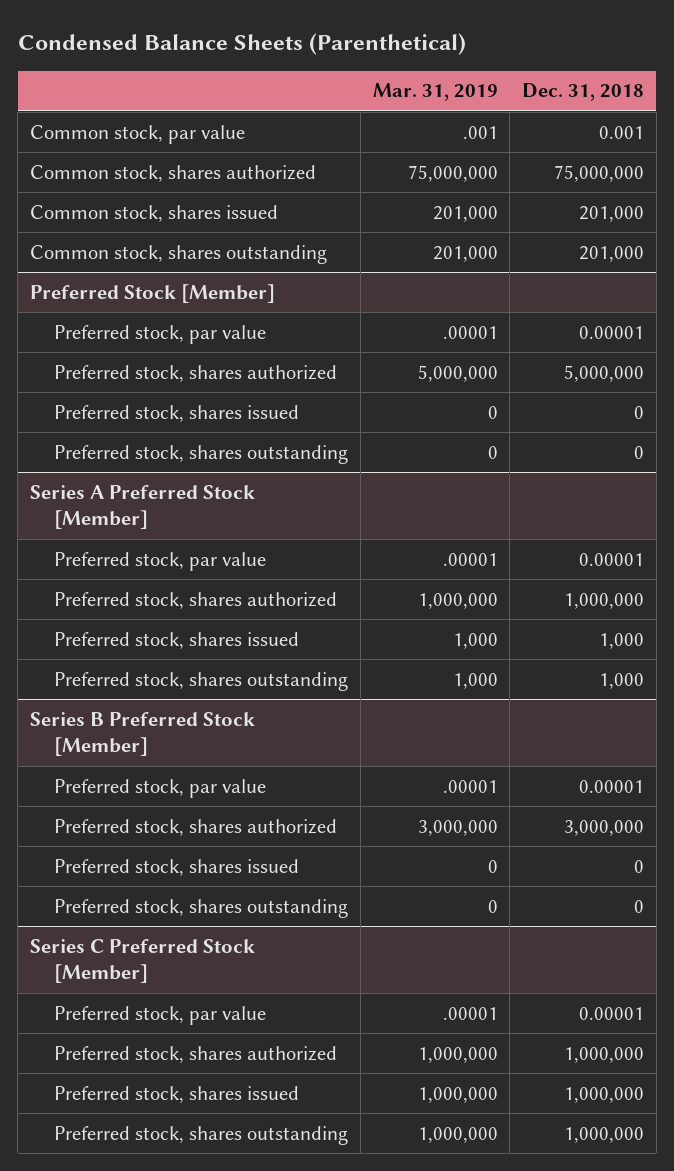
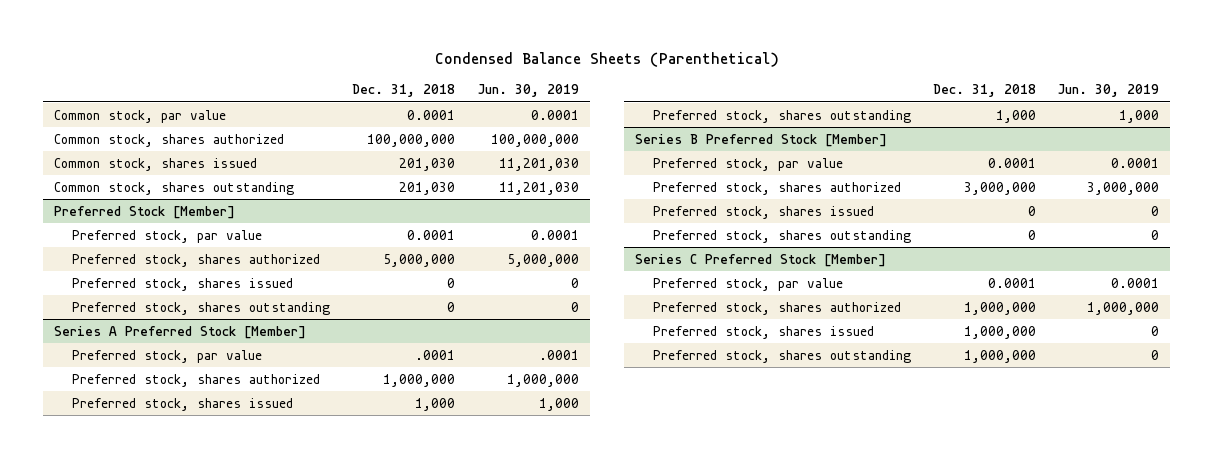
- | Mar. 31, 2019 | Dec. 31, 2018
+ | Dec. 31, 2018 | Jun. 30, 2019
- Common stock, par value | .001 | 0.001
- Common stock, shares authorized | 75,000,000 | 75,000,000
- Common stock, shares issued | 201,000 | 201,000
- Common stock, shares outstanding | 201,000 | 201,000
+ Common stock, par value | 0.0001 | 0.0001
+ Common stock, shares authorized | 100,000,000 | 100,000,000
+ Common stock, shares issued | 201,030 | 11,201,030
+ Common stock, shares outstanding | 201,030 | 11,201,030
@ Preferred Stock [Member]
- Preferred stock, par value | .00001 | 0.00001
+ Preferred stock, par value | 0.0001 | 0.0001
@ Series A Preferred Stock [Member]
- Preferred stock, par value | .00001 | 0.00001
+ Preferred stock, par value | .0001 | .0001
@ Series B Preferred Stock [Member]
- Preferred stock, par value | .00001 | 0.00001
+ Preferred stock, par value | 0.0001 | 0.0001
@ Series C Preferred Stock [Member]
- Preferred stock, par value | .00001 | 0.00001
+ Preferred stock, par value | 0.0001 | 0.0001

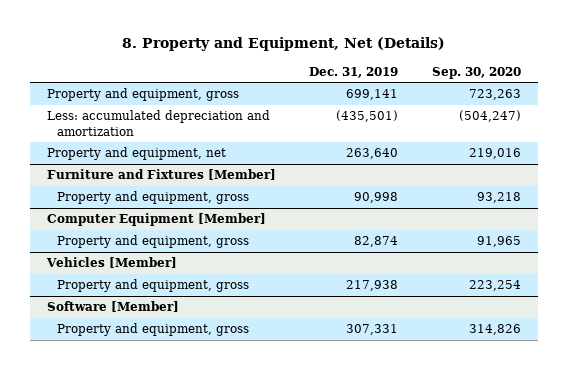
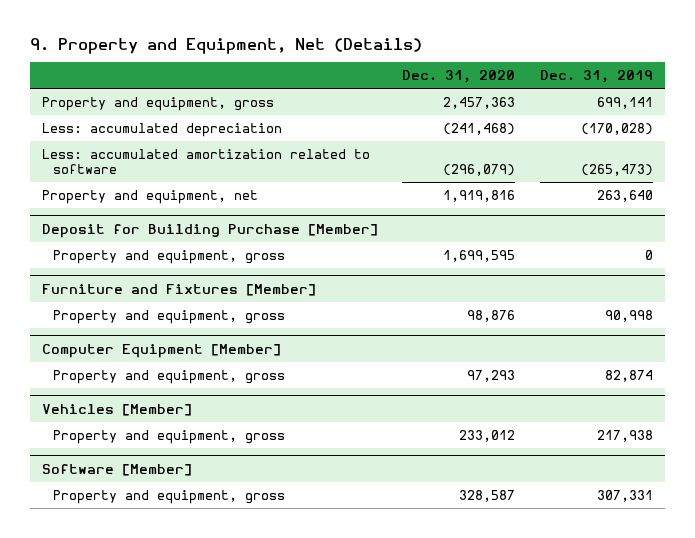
- 8. Property and Equipment, Net (Details)
+ 9. Property and Equipment, Net (Details)
- | Dec. 31, 2019 | Sep. 30, 2020
+ | Dec. 31, 2020 | Dec. 31, 2019
- Less: accumulated depreciation and amortization | (435,501) | (504,247)
+ Less: accumulated depreciation | (241,468) | (170,028)
+ Less: accumulated amortization related to software | (296,079) | (265,473)
+ Deposit for Building Purchase [Member]
+ Property and equipment, gross | 1,699,595 | 0

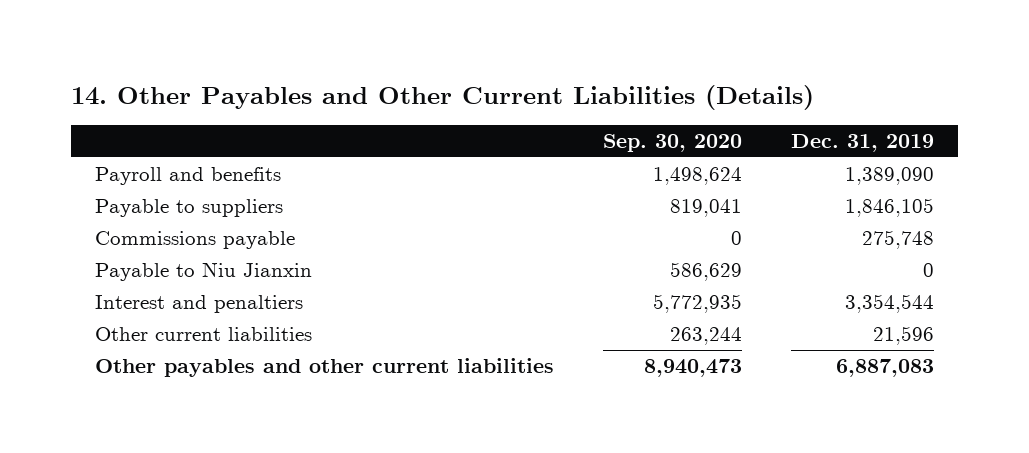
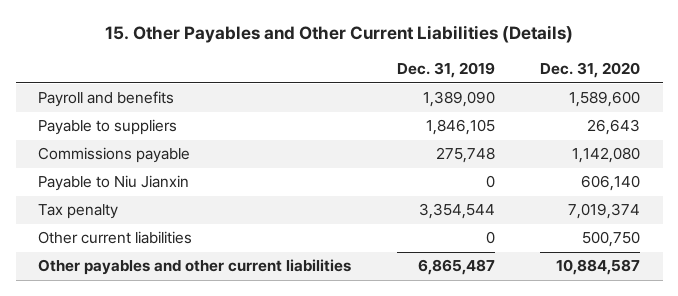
- 14. Other Payables and Other Current Liabilities (Details)
+ 15. Other Payables and Other Current Liabilities (Details)
- | Sep. 30, 2020 | Dec. 31, 2019
+ | Dec. 31, 2019 | Dec. 31, 2020
- Interest and penaltiers | 5,772,935 | 3,354,544
- Other current liabilities | 263,244 | 21,596
- Other payables and other current liabilities | 8,940,473 | 6,887,083
+ Tax penalty | 3,354,544 | 7,019,374
+ Other current liabilities | 0 | 500,750
+ Other payables and other current liabilities | 6,865,487 | 10,884,587

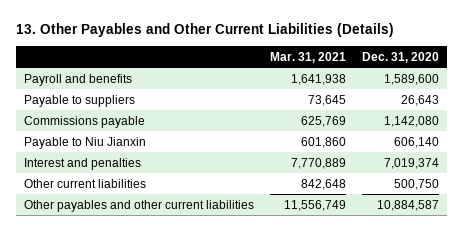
- 15. Other Payables and Other Current Liabilities (Details)
+ 13. Other Payables and Other Current Liabilities (Details)
- | Dec. 31, 2019 | Dec. 31, 2020
+ | Mar. 31, 2021 | Dec. 31, 2020
- Tax penalty | 3,354,544 | 7,019,374
+ Interest and penalties | 7,770,889 | 7,019,374

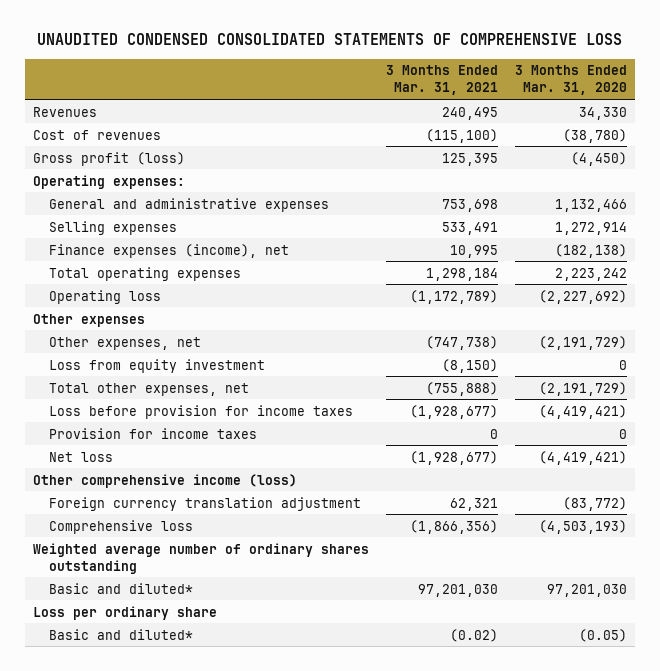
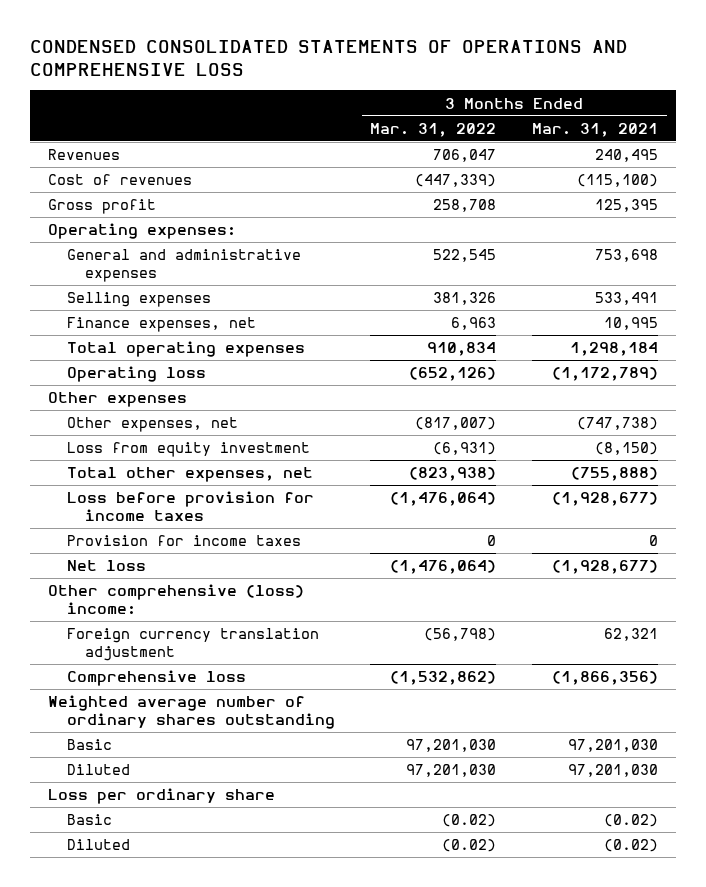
- UNAUDITED CONDENSED CONSOLIDATED STATEMENTS OF COMPREHENSIVE LOSS
+ CONDENSED CONSOLIDATED STATEMENTS OF OPERATIONS AND COMPREHENSIVE LOSS
- | 3 Months Ended Mar. 31, 2021 | 3 Months Ended Mar. 31, 2020
+ | 3 Months Ended Mar. 31, 2022 | 3 Months Ended Mar. 31, 2021
- Gross profit (loss) | 125,395 | (4,450)
+ Gross profit | 258,708 | 125,395
- Finance expenses (income), net | 10,995 | (182,138)
+ Finance expenses, net | 6,963 | 10,995
- Other comprehensive income (loss)
+ Other comprehensive (loss) income:
- Basic and diluted* | 97,201,030 | 97,201,030
+ Basic | 97,201,030 | 97,201,030
+ Diluted | 97,201,030 | 97,201,030
- Basic and diluted* | (0.02) | (0.05)
+ Basic | (0.02) | (0.02)
+ Diluted | (0.02) | (0.02)

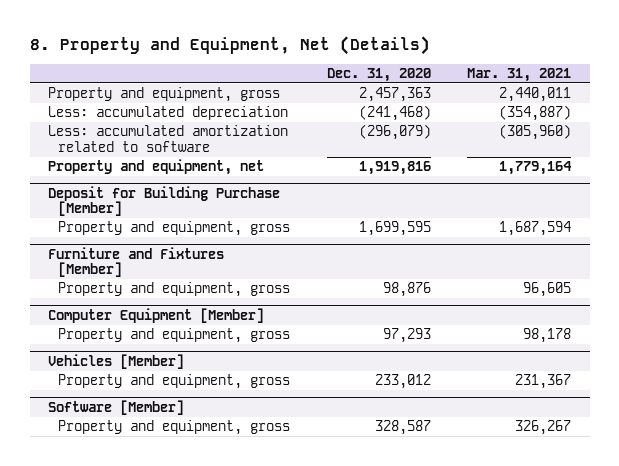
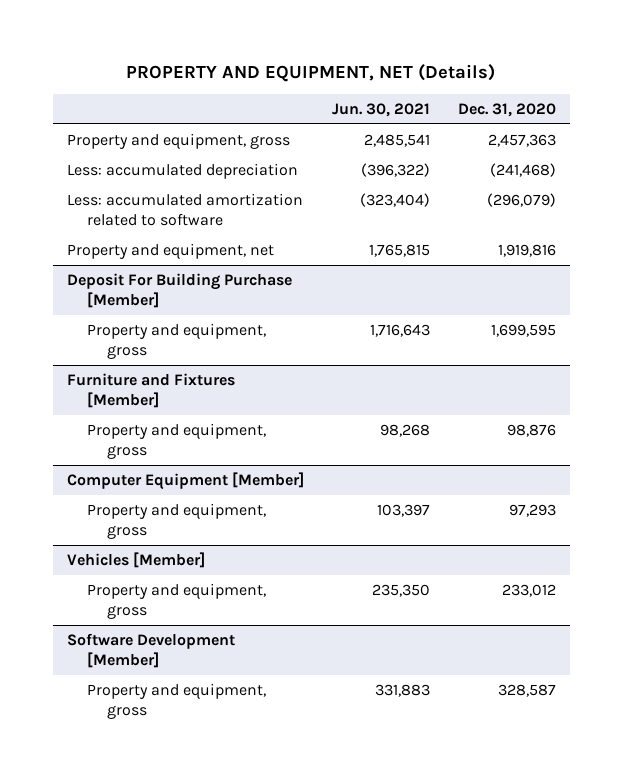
- 8. Property and Equipment, Net (Details)
+ PROPERTY AND EQUIPMENT, NET (Details)
- | Dec. 31, 2020 | Mar. 31, 2021
+ | Jun. 30, 2021 | Dec. 31, 2020
- Deposit for Building Purchase [Member]
+ Deposit For Building Purchase [Member]
- Software [Member]
+ Software Development [Member]

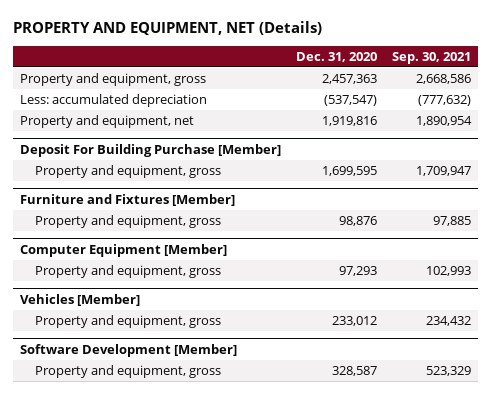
- | Jun. 30, 2021 | Dec. 31, 2020
+ | Dec. 31, 2020 | Sep. 30, 2021
- Less: accumulated depreciation | (396,322) | (241,468)
- Less: accumulated amortization related to software | (323,404) | (296,079)
+ Less: accumulated depreciation | (537,547) | (777,632)

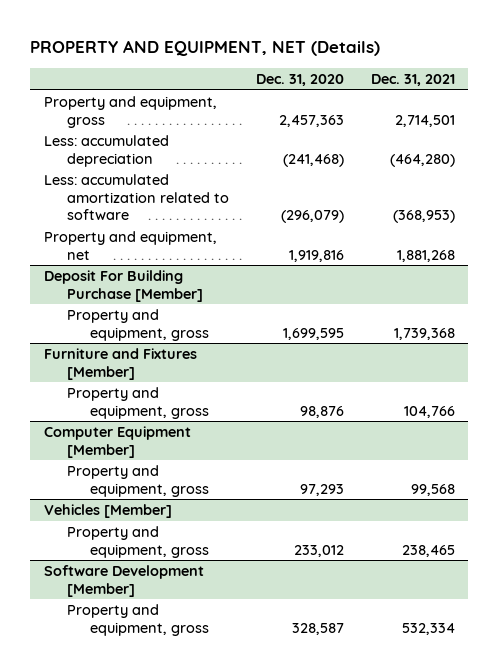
- | Dec. 31, 2020 | Sep. 30, 2021
+ | Dec. 31, 2020 | Dec. 31, 2021
- Less: accumulated depreciation | (537,547) | (777,632)
+ Less: accumulated depreciation | (241,468) | (464,280)
+ Less: accumulated amortization related to software | (296,079) | (368,953)

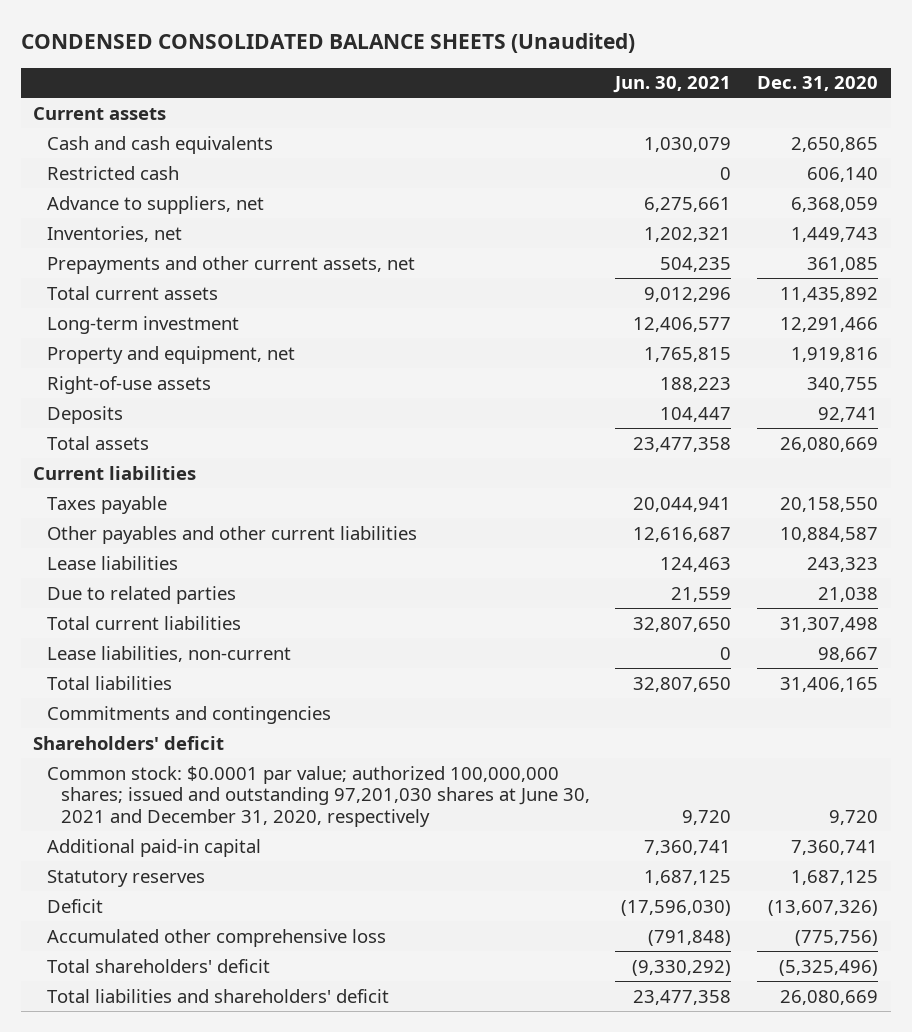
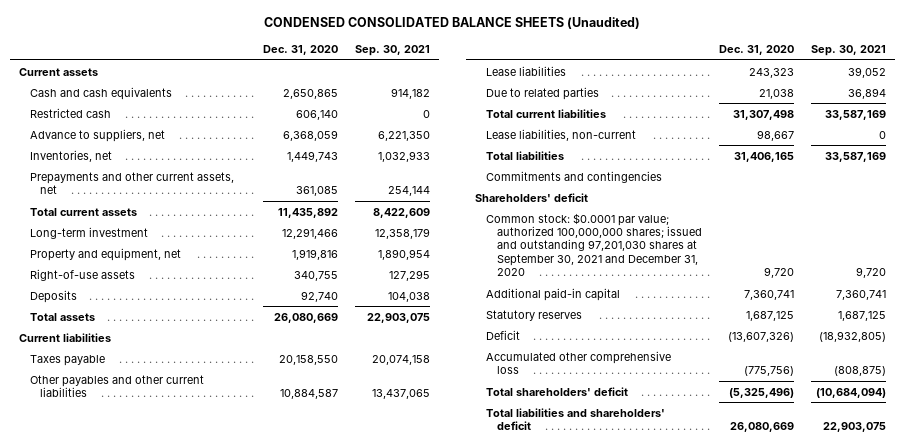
- | Jun. 30, 2021 | Dec. 31, 2020
+ | Dec. 31, 2020 | Sep. 30, 2021
- Deposits | 104,447 | 92,741
+ Deposits | 92,740 | 104,038
- Common stock: $0.0001 par value; authorized 100,000,000 shares; issued and outstanding 97,201,030 shares at June 30, 2021 and December 31, 2020, respectively | 9,720 | 9,720
+ Common stock: $0.0001 par value; authorized 100,000,000 shares; issued and outstanding 97,201,030 shares at September 30, 2021 and December 31, 2020 | 9,720 | 9,720

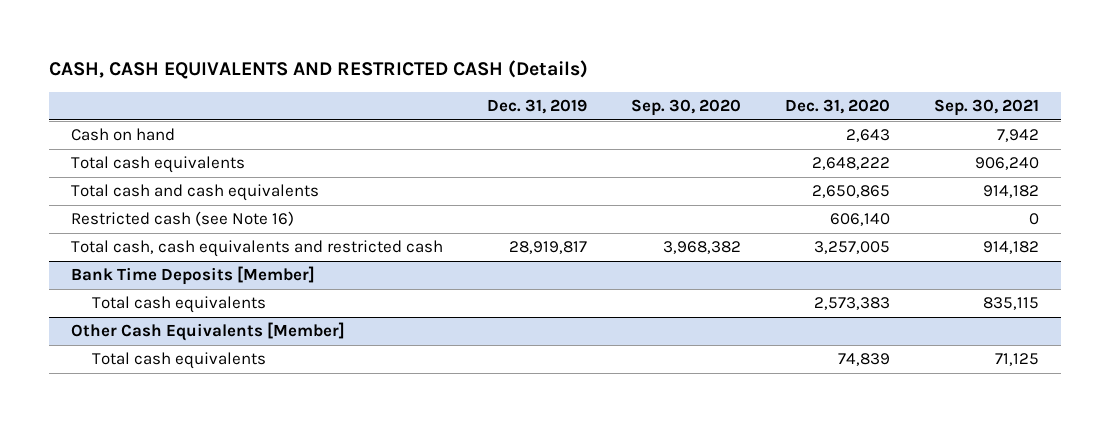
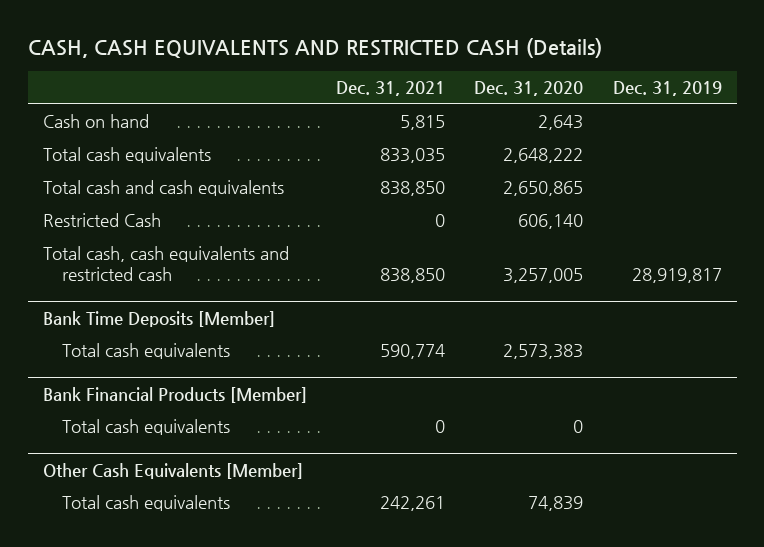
- | Dec. 31, 2019 | Sep. 30, 2020 | Dec. 31, 2020 | Sep. 30, 2021
+ | Dec. 31, 2021 | Dec. 31, 2020 | Dec. 31, 2019
- Restricted cash (see Note 16) | | | 606,140 | 0
+ Restricted Cash | 0 | 606,140 |
+ Bank Financial Products [Member]
+ Total cash equivalents | 0 | 0 |

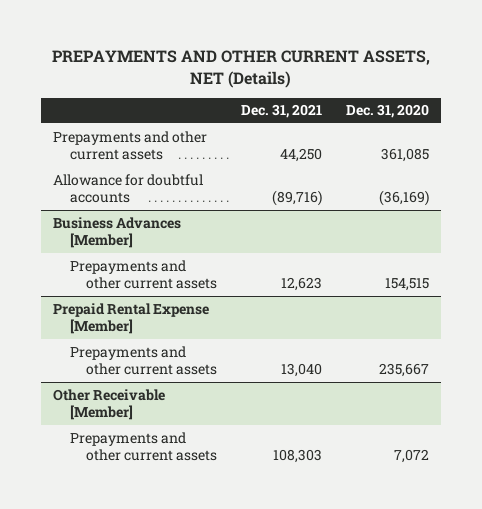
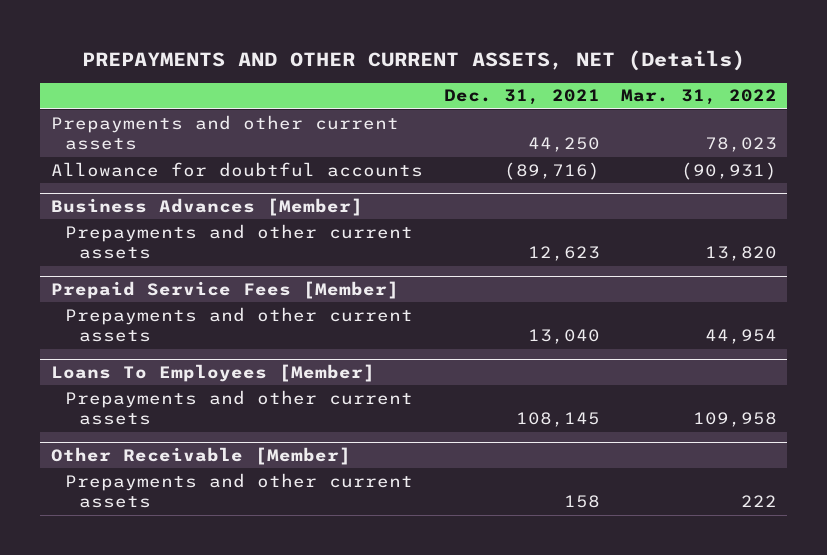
- | Dec. 31, 2021 | Dec. 31, 2020
+ | Dec. 31, 2021 | Mar. 31, 2022
- Prepaid Rental Expense [Member]
+ Prepaid Service Fees [Member]
+ Loans To Employees [Member]
+ Prepayments and other current assets | 108,145 | 109,958
@ Other Receivable [Member]
- Prepayments and other current assets | 108,303 | 7,072
+ Prepayments and other current assets | 158 | 222

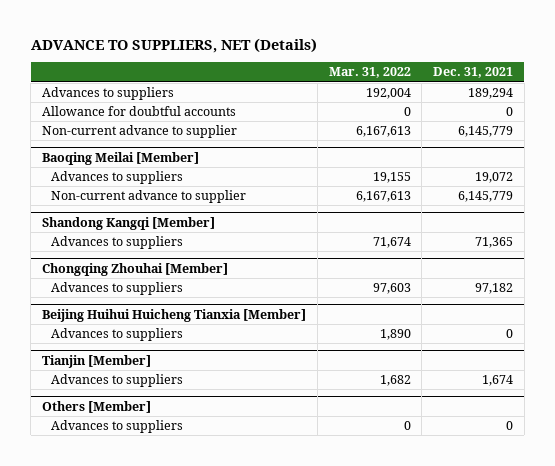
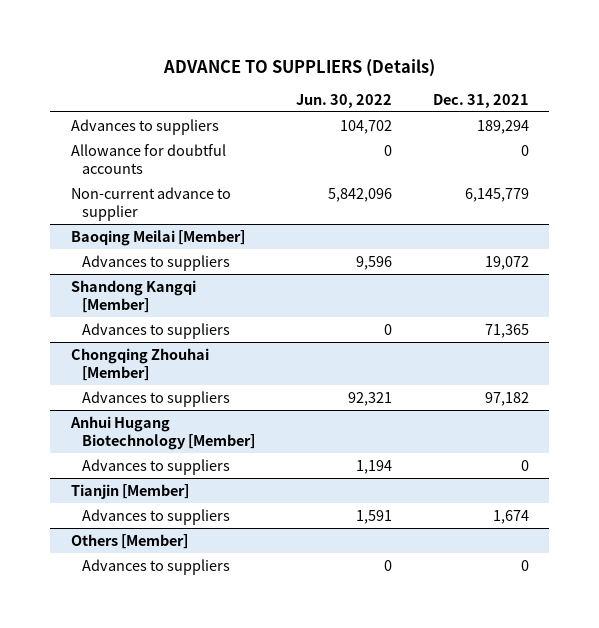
- ADVANCE TO SUPPLIERS, NET (Details)
+ ADVANCE TO SUPPLIERS (Details)
- | Mar. 31, 2022 | Dec. 31, 2021
+ | Jun. 30, 2022 | Dec. 31, 2021
@ Baoqing Meilai [Member]
- Non-current advance to supplier | 6,167,613 | 6,145,779
- Beijing Huihui Huicheng Tianxia [Member]
+ Anhui Hugang Biotechnology [Member]

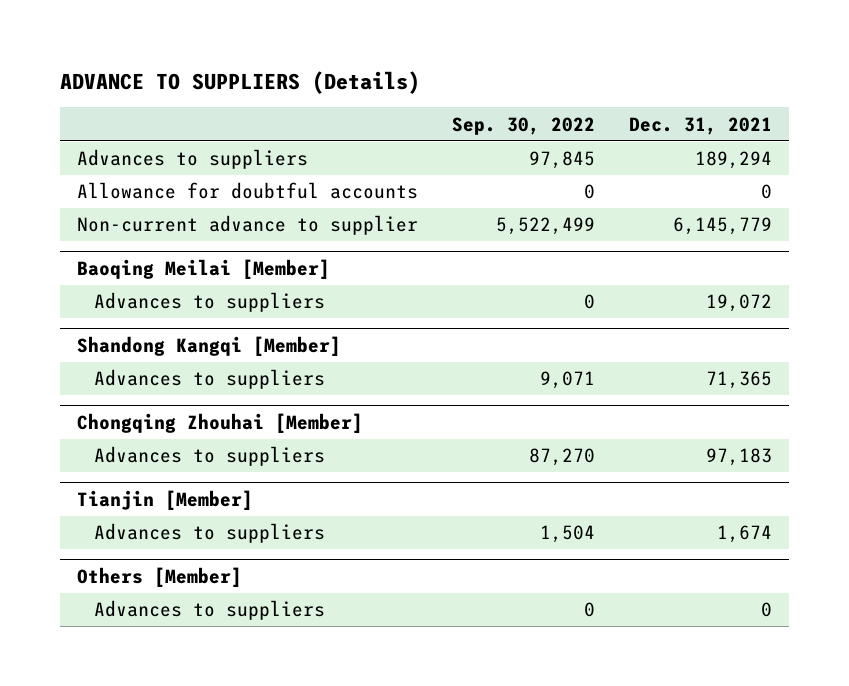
- | Jun. 30, 2022 | Dec. 31, 2021
+ | Sep. 30, 2022 | Dec. 31, 2021
@ Chongqing Zhouhai [Member]
- Advances to suppliers | 92,321 | 97,182
- Anhui Hugang Biotechnology [Member]
- Advances to suppliers | 1,194 | 0
@ Chongqing Zhouhai [Member]
+ Advances to suppliers | 87,270 | 97,183

